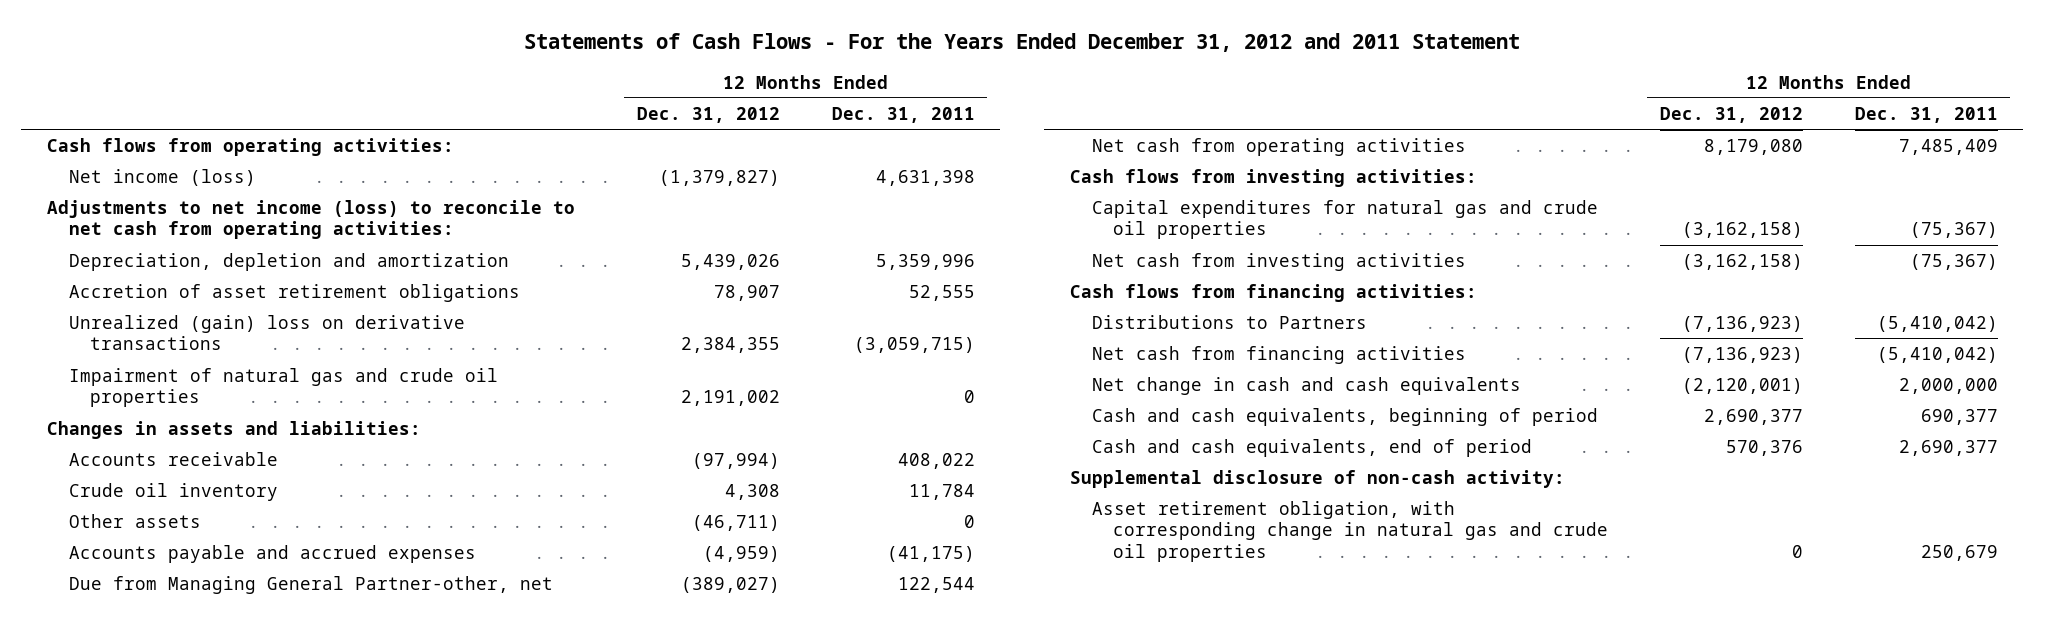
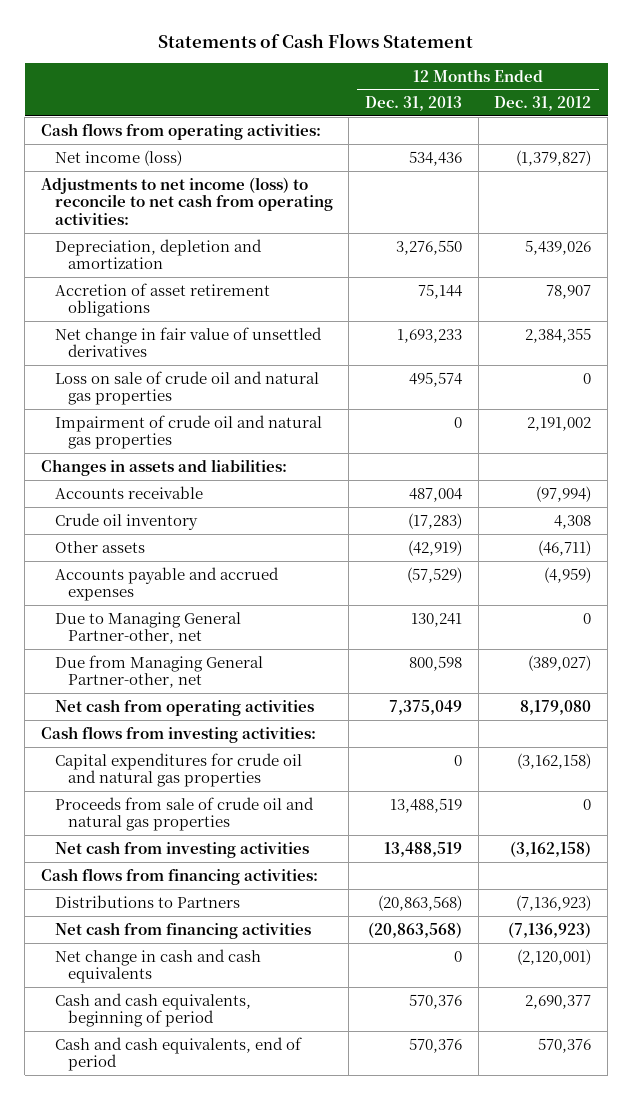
- Statements of Cash Flows - For the Years Ended December 31, 2012 and 2011 Statement
+ Statements of Cash Flows Statement
- | 12 Months Ended Dec. 31, 2012 | 12 Months Ended Dec. 31, 2011
+ | 12 Months Ended Dec. 31, 2013 | 12 Months Ended Dec. 31, 2012
- Unrealized (gain) loss on derivative transactions | 2,384,355 | (3,059,715)
- Impairment of natural gas and crude oil properties | 2,191,002 | 0
+ Net change in fair value of unsettled derivatives | 1,693,233 | 2,384,355
+ Loss on sale of crude oil and natural gas properties | 495,574 | 0
+ Impairment of crude oil and natural gas properties | 0 | 2,191,002
+ Due to Managing General Partner-other, net | 130,241 | 0
- Capital expenditures for natural gas and crude oil properties | (3,162,158) | (75,367)
+ Capital expenditures for crude oil and natural gas properties | 0 | (3,162,158)
+ Proceeds from sale of crude oil and natural gas properties | 13,488,519 | 0
- Supplemental disclosure of non-cash activity:
- Asset retirement obligation, with corresponding change in natural gas and crude oil properties | 0 | 250,679

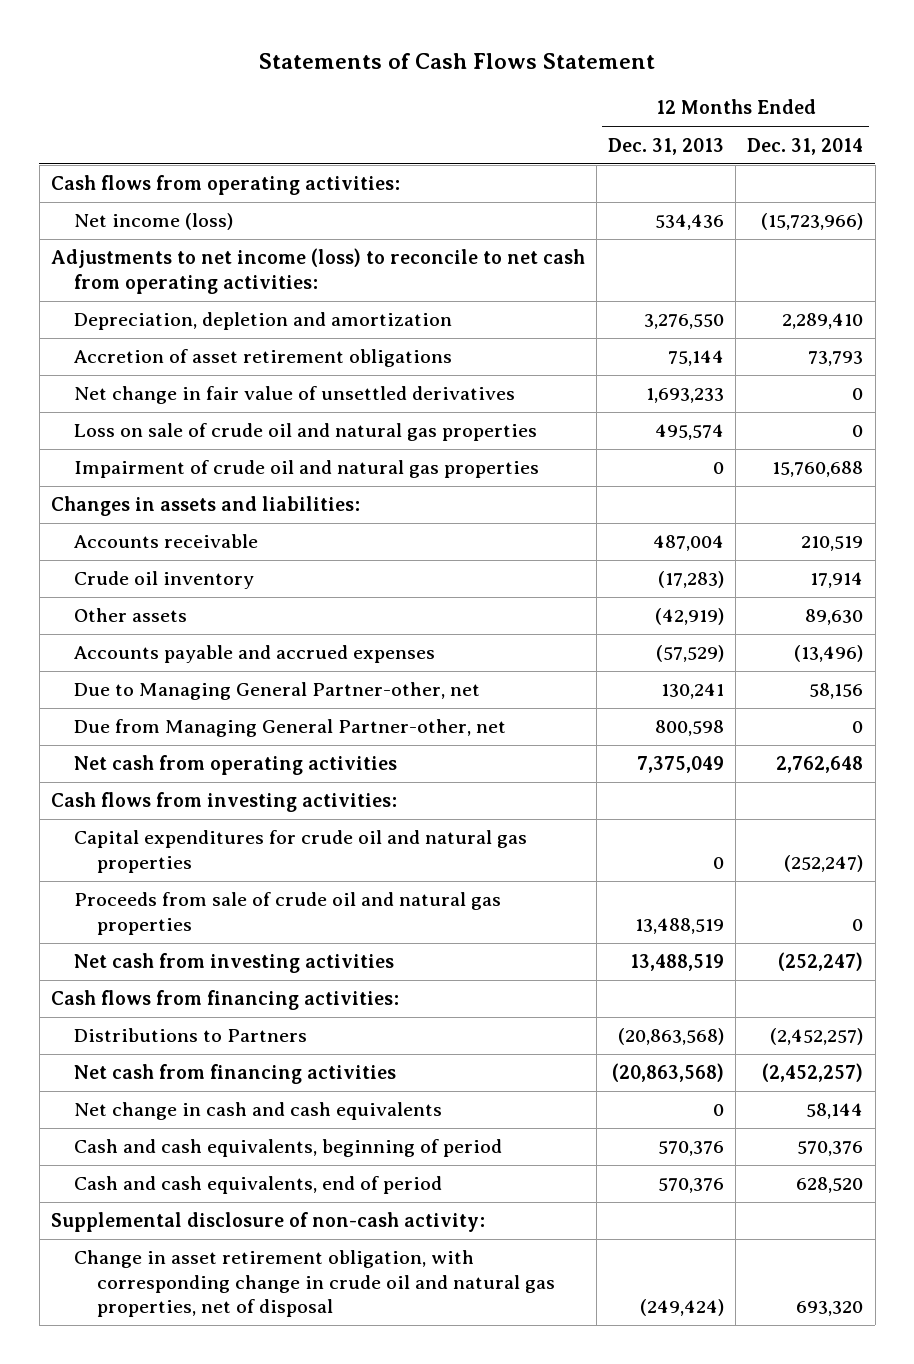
- | 12 Months Ended Dec. 31, 2013 | 12 Months Ended Dec. 31, 2012
+ | 12 Months Ended Dec. 31, 2013 | 12 Months Ended Dec. 31, 2014
+ Supplemental disclosure of non-cash activity:
+ Change in asset retirement obligation, with corresponding change in crude oil and natural gas properties, net of disposal | (249,424) | 693,320

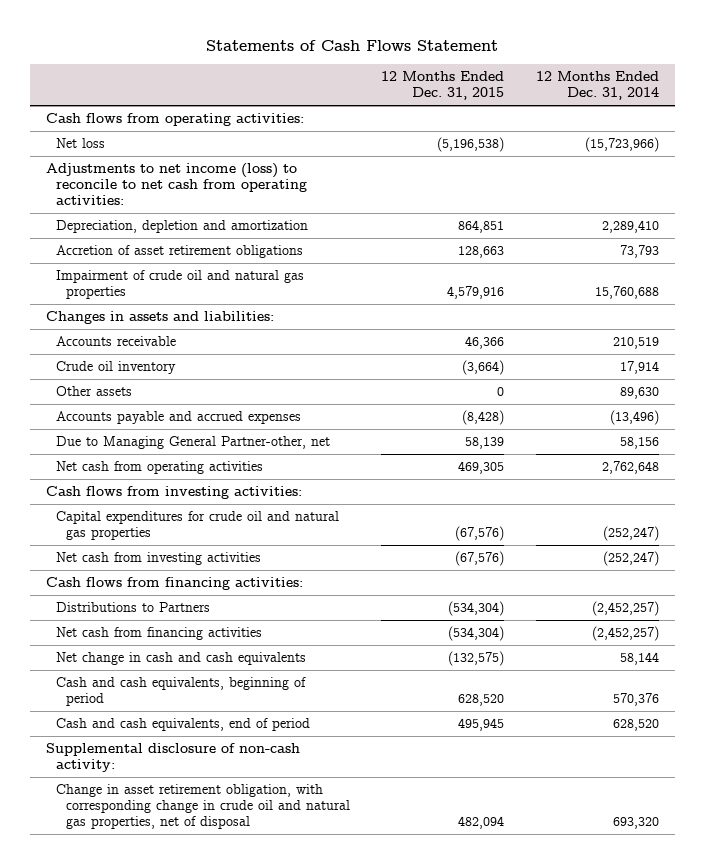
- | 12 Months Ended Dec. 31, 2013 | 12 Months Ended Dec. 31, 2014
+ | 12 Months Ended Dec. 31, 2015 | 12 Months Ended Dec. 31, 2014
- Net income (loss) | 534,436 | (15,723,966)
+ Net loss | (5,196,538) | (15,723,966)
- Net change in fair value of unsettled derivatives | 1,693,233 | 0
- Loss on sale of crude oil and natural gas properties | 495,574 | 0
- Due from Managing General Partner-other, net | 800,598 | 0
- Proceeds from sale of crude oil and natural gas properties | 13,488,519 | 0

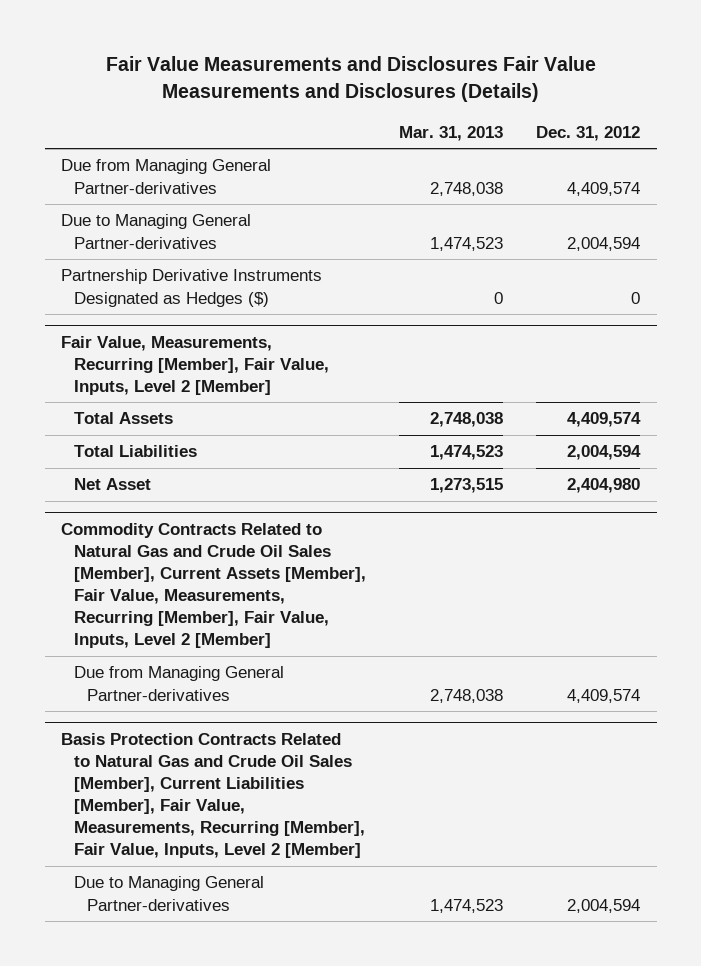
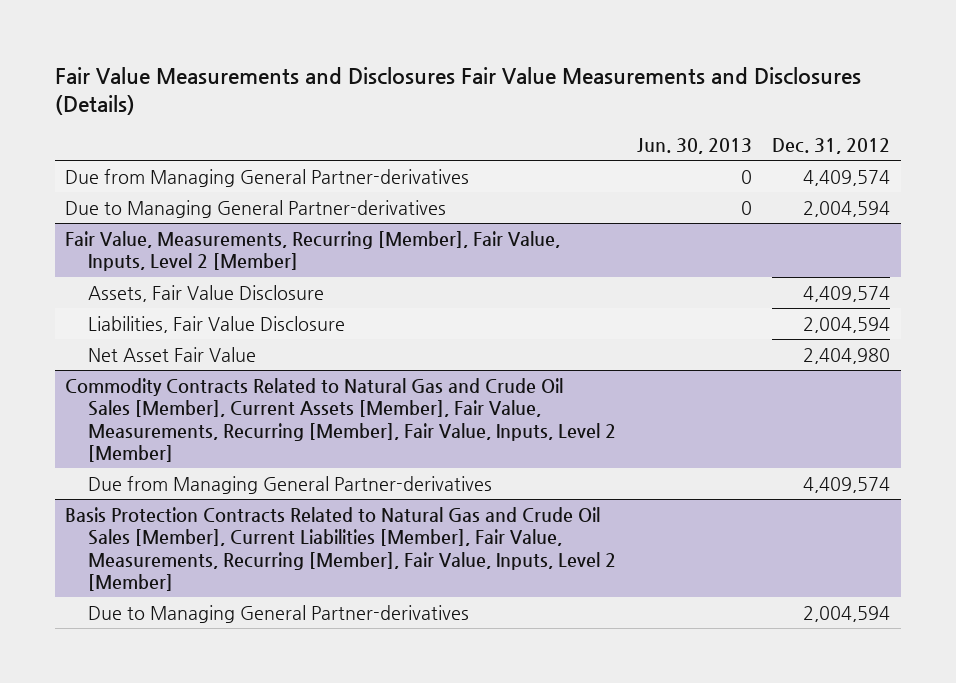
- | Mar. 31, 2013 | Dec. 31, 2012
+ | Jun. 30, 2013 | Dec. 31, 2012
- Partnership Derivative Instruments Designated as Hedges ($) | 0 | 0
@ Fair Value, Measurements, Recurring [Member], Fair Value, Inputs, Level 2 [Member]
- Total Assets | 2,748,038 | 4,409,574
- Total Liabilities | 1,474,523 | 2,004,594
- Net Asset | 1,273,515 | 2,404,980
+ Assets, Fair Value Disclosure | | 4,409,574
+ Liabilities, Fair Value Disclosure | | 2,004,594
+ Net Asset Fair Value | | 2,404,980

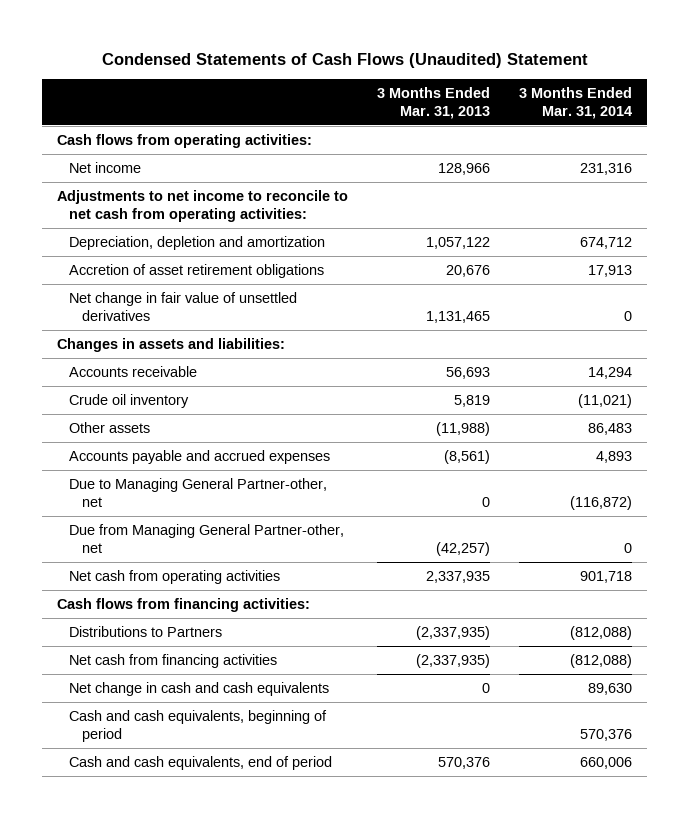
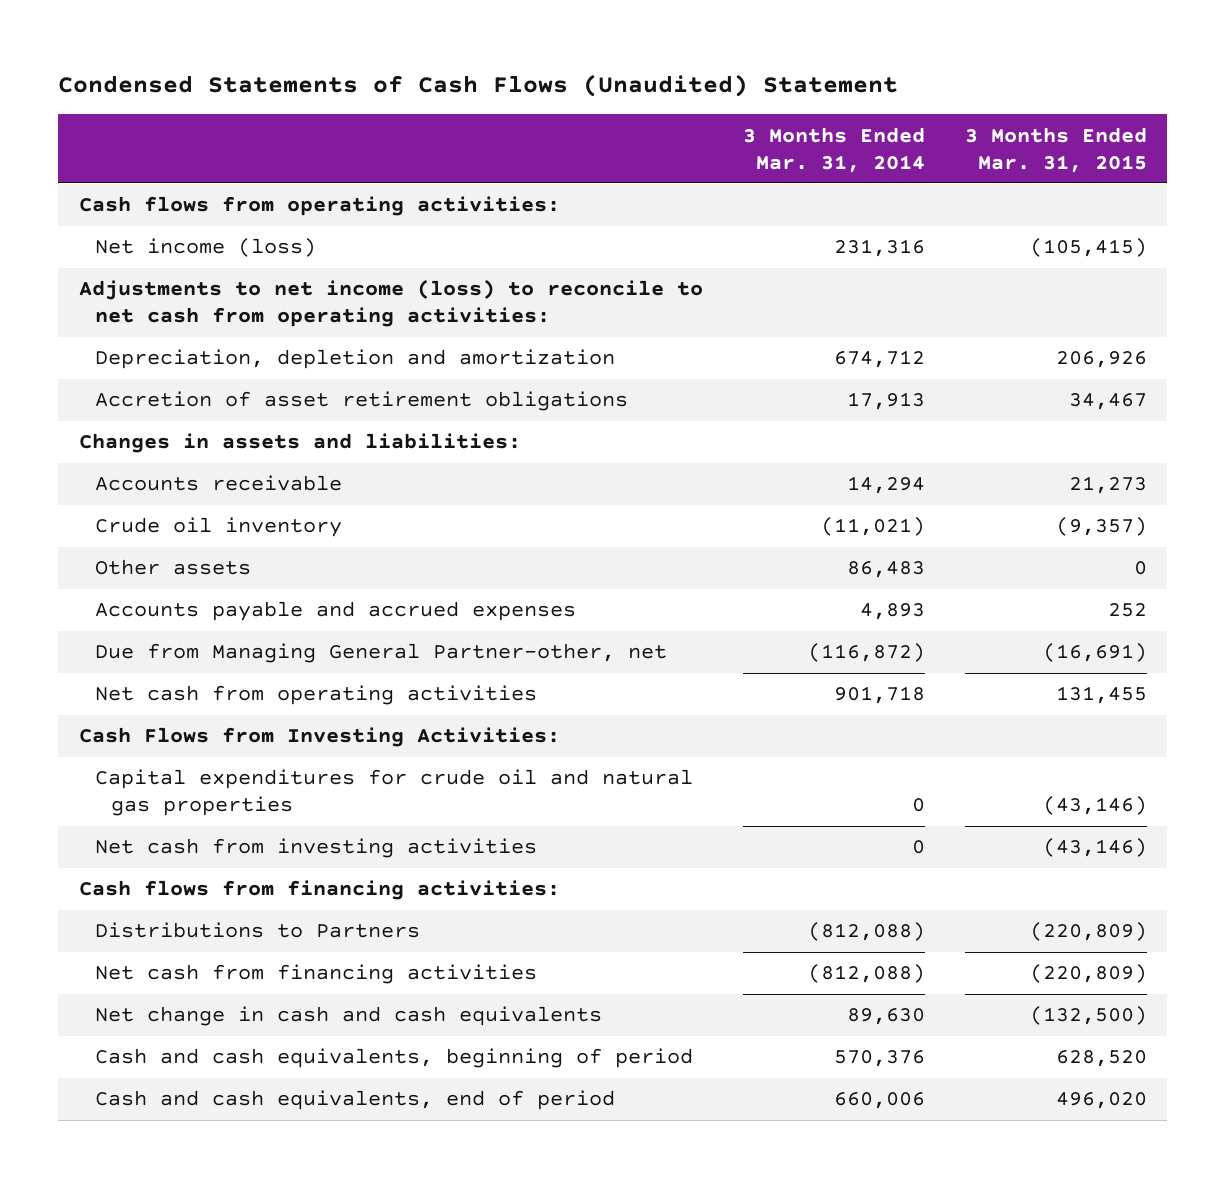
- | 3 Months Ended Mar. 31, 2013 | 3 Months Ended Mar. 31, 2014
+ | 3 Months Ended Mar. 31, 2014 | 3 Months Ended Mar. 31, 2015
- Net income | 128,966 | 231,316
- Adjustments to net income to reconcile to net cash from operating activities:
+ Net income (loss) | 231,316 | (105,415)
+ Adjustments to net income (loss) to reconcile to net cash from operating activities:
- Net change in fair value of unsettled derivatives | 1,131,465 | 0
- Due to Managing General Partner-other, net | 0 | (116,872)
- Due from Managing General Partner-other, net | (42,257) | 0
+ Due from Managing General Partner-other, net | (116,872) | (16,691)
+ Cash Flows from Investing Activities:
+ Capital expenditures for crude oil and natural gas properties | 0 | (43,146)
+ Net cash from investing activities | 0 | (43,146)

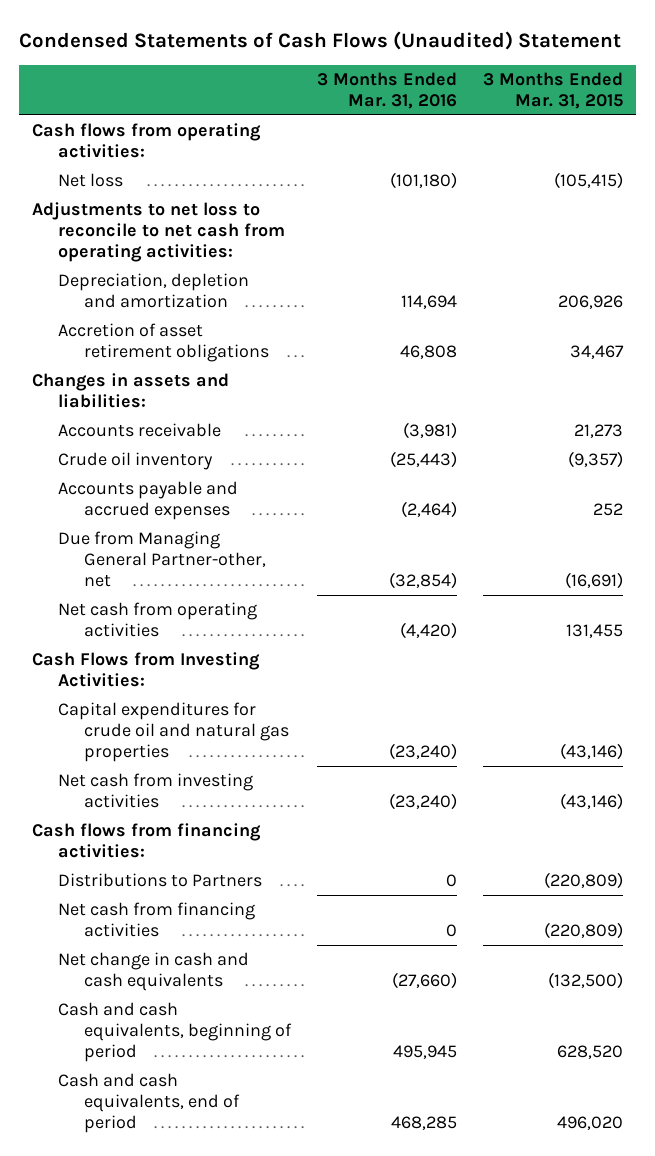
- | 3 Months Ended Mar. 31, 2014 | 3 Months Ended Mar. 31, 2015
+ | 3 Months Ended Mar. 31, 2016 | 3 Months Ended Mar. 31, 2015
- Net income (loss) | 231,316 | (105,415)
- Adjustments to net income (loss) to reconcile to net cash from operating activities:
+ Net loss | (101,180) | (105,415)
+ Adjustments to net loss to reconcile to net cash from operating activities:
- Other assets | 86,483 | 0

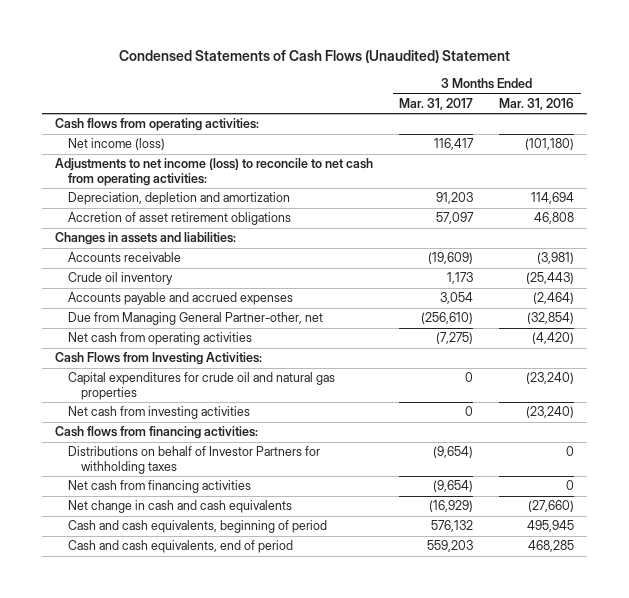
- | 3 Months Ended Mar. 31, 2016 | 3 Months Ended Mar. 31, 2015
+ | 3 Months Ended Mar. 31, 2017 | 3 Months Ended Mar. 31, 2016
- Net loss | (101,180) | (105,415)
- Adjustments to net loss to reconcile to net cash from operating activities:
+ Net income (loss) | 116,417 | (101,180)
+ Adjustments to net income (loss) to reconcile to net cash from operating activities:
- Distributions to Partners | 0 | (220,809)
+ Distributions on behalf of Investor Partners for withholding taxes | (9,654) | 0

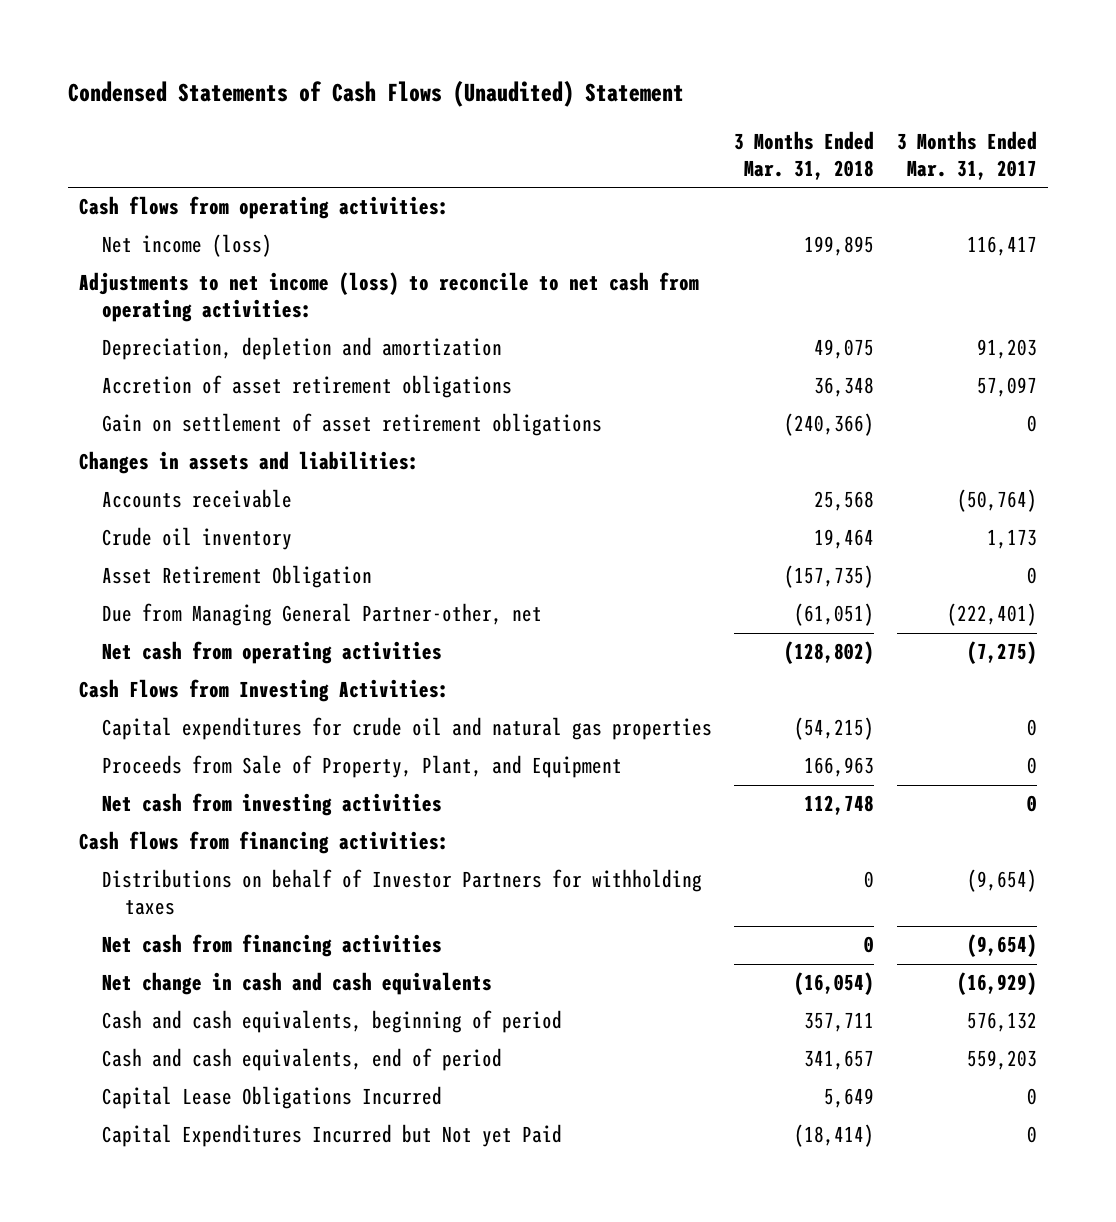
- | 3 Months Ended Mar. 31, 2017 | 3 Months Ended Mar. 31, 2016
+ | 3 Months Ended Mar. 31, 2018 | 3 Months Ended Mar. 31, 2017
+ Gain on settlement of asset retirement obligations | (240,366) | 0
- Accounts receivable | (19,609) | (3,981)
+ Accounts receivable | 25,568 | (50,764)
- Accounts payable and accrued expenses | 3,054 | (2,464)
- Due from Managing General Partner-other, net | (256,610) | (32,854)
+ Asset Retirement Obligation | (157,735) | 0
+ Due from Managing General Partner-other, net | (61,051) | (222,401)
+ Proceeds from Sale of Property, Plant, and Equipment | 166,963 | 0
+ Capital Lease Obligations Incurred | 5,649 | 0
+ Capital Expenditures Incurred but Not yet Paid | (18,414) | 0

